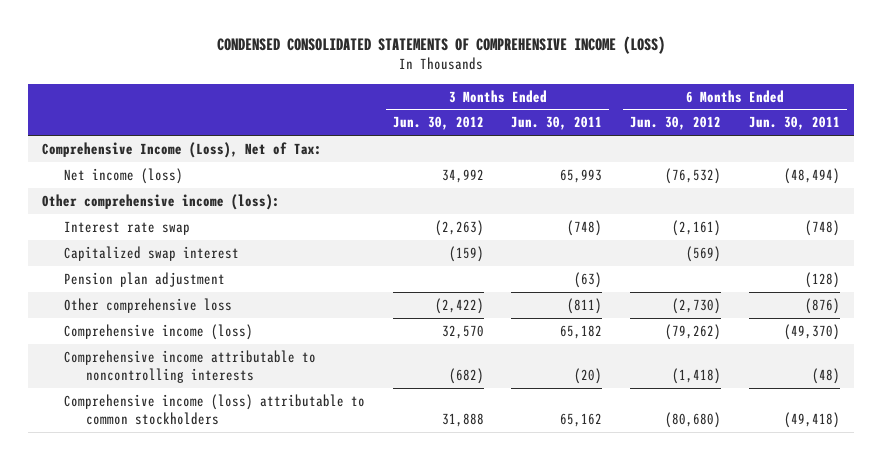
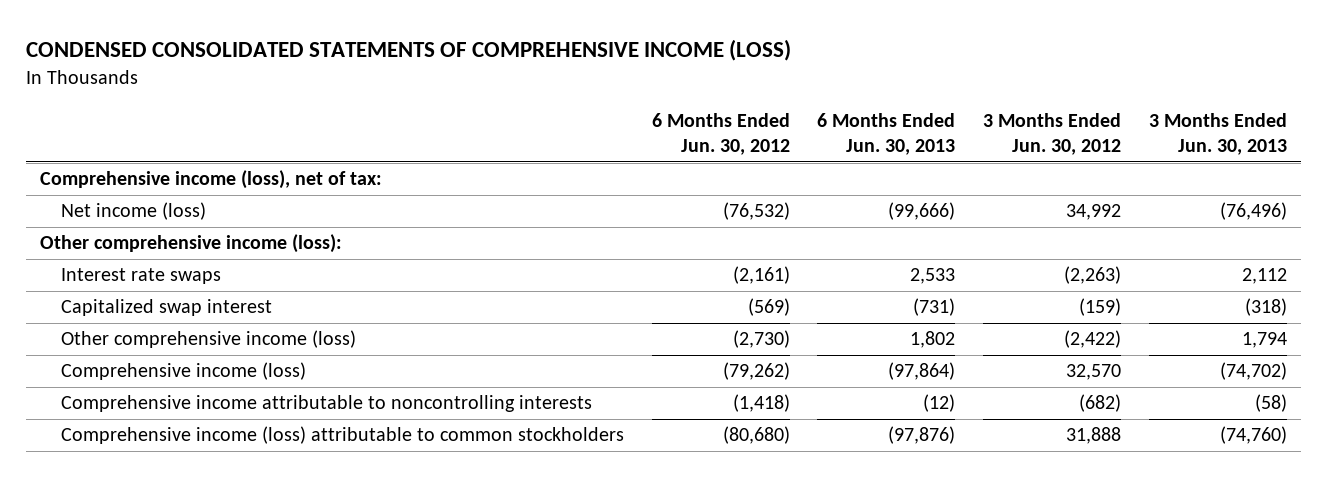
- | 3 Months Ended Jun. 30, 2012 | 3 Months Ended Jun. 30, 2011 | 6 Months Ended Jun. 30, 2012 | 6 Months Ended Jun. 30, 2011
+ | 6 Months Ended Jun. 30, 2012 | 6 Months Ended Jun. 30, 2013 | 3 Months Ended Jun. 30, 2012 | 3 Months Ended Jun. 30, 2013
- Comprehensive Income (Loss), Net of Tax:
+ Comprehensive income (loss), net of tax:
- Interest rate swap | (2,263) | (748) | (2,161) | (748)
+ Interest rate swaps | (2,161) | 2,533 | (2,263) | 2,112
- Pension plan adjustment | | (63) | | (128)
- Other comprehensive loss | (2,422) | (811) | (2,730) | (876)
+ Other comprehensive income (loss) | (2,730) | 1,802 | (2,422) | 1,794

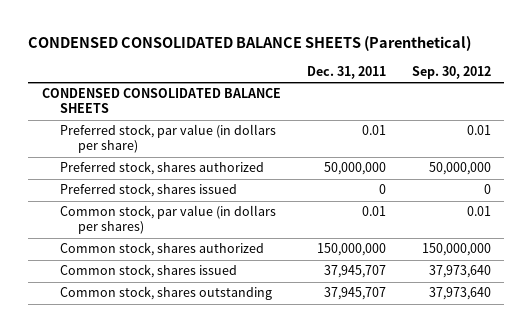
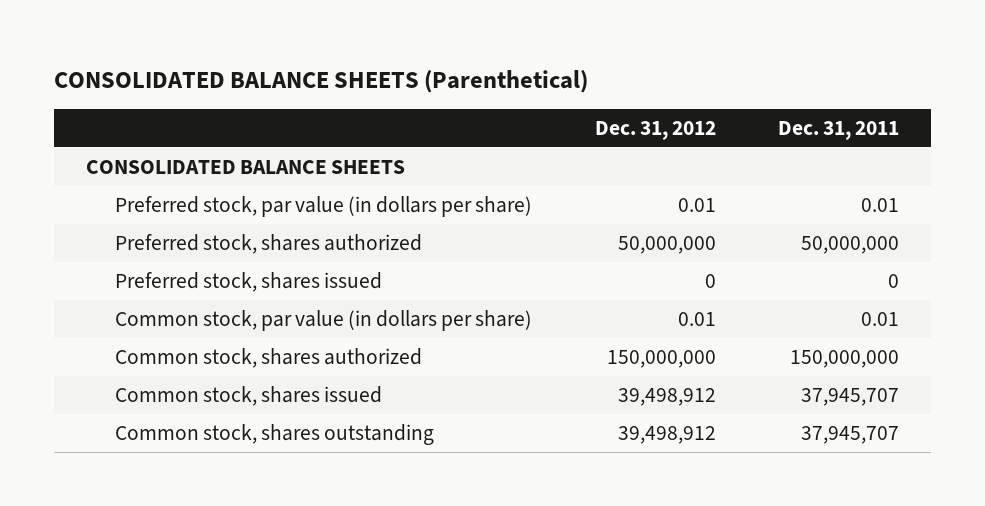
- CONDENSED CONSOLIDATED BALANCE SHEETS (Parenthetical)
+ CONSOLIDATED BALANCE SHEETS (Parenthetical)
- | Dec. 31, 2011 | Sep. 30, 2012
+ | Dec. 31, 2012 | Dec. 31, 2011
- CONDENSED CONSOLIDATED BALANCE SHEETS
+ CONSOLIDATED BALANCE SHEETS
- Common stock, par value (in dollars per shares) | 0.01 | 0.01
+ Common stock, par value (in dollars per share) | 0.01 | 0.01

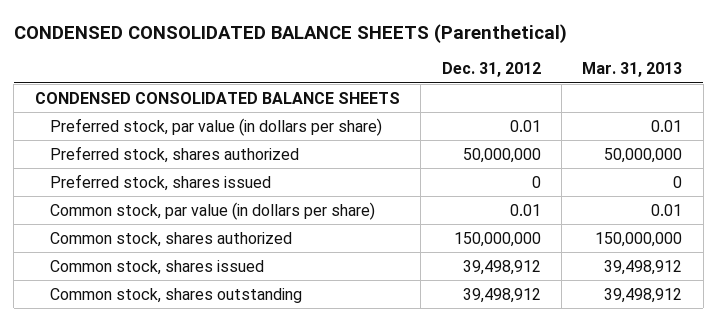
- CONSOLIDATED BALANCE SHEETS (Parenthetical)
+ CONDENSED CONSOLIDATED BALANCE SHEETS (Parenthetical)
- | Dec. 31, 2012 | Dec. 31, 2011
+ | Dec. 31, 2012 | Mar. 31, 2013
- CONSOLIDATED BALANCE SHEETS
+ CONDENSED CONSOLIDATED BALANCE SHEETS

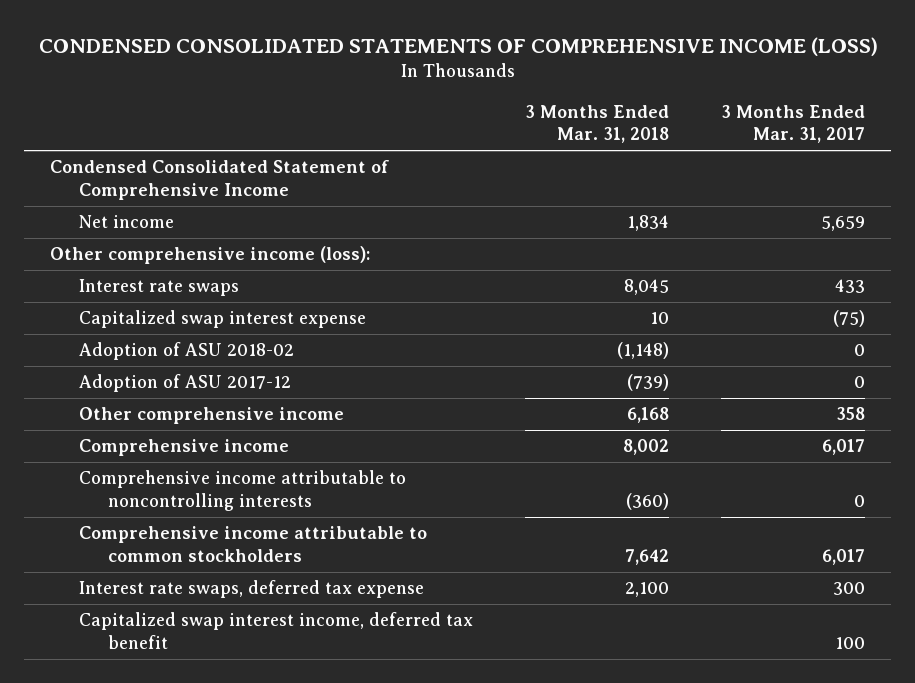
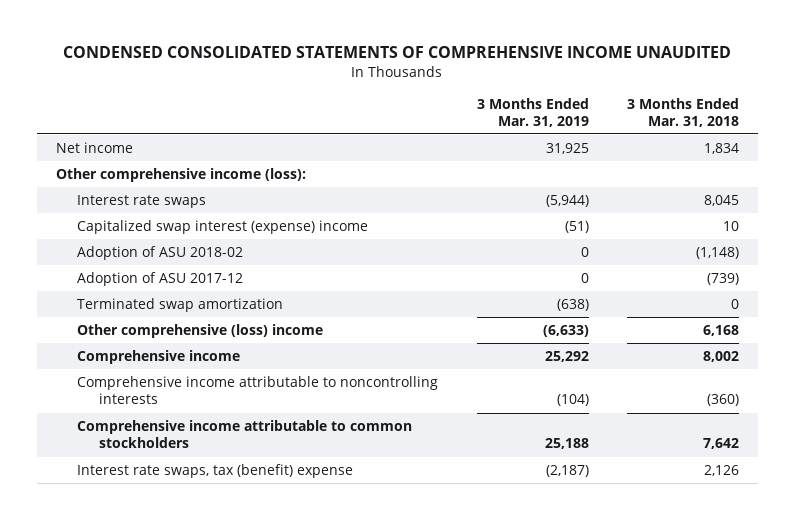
- CONDENSED CONSOLIDATED STATEMENTS OF COMPREHENSIVE INCOME (LOSS)
+ CONDENSED CONSOLIDATED STATEMENTS OF COMPREHENSIVE INCOME UNAUDITED
- | 3 Months Ended Mar. 31, 2018 | 3 Months Ended Mar. 31, 2017
+ | 3 Months Ended Mar. 31, 2019 | 3 Months Ended Mar. 31, 2018
- Condensed Consolidated Statement of Comprehensive Income
- Capitalized swap interest expense | 10 | (75)
+ Capitalized swap interest (expense) income | (51) | 10
- Other comprehensive income | 6,168 | 358
+ Terminated swap amortization | (638) | 0
+ Other comprehensive (loss) income | (6,633) | 6,168
- Interest rate swaps, deferred tax expense | 2,100 | 300
- Capitalized swap interest income, deferred tax benefit | | 100
+ Interest rate swaps, tax (benefit) expense | (2,187) | 2,126

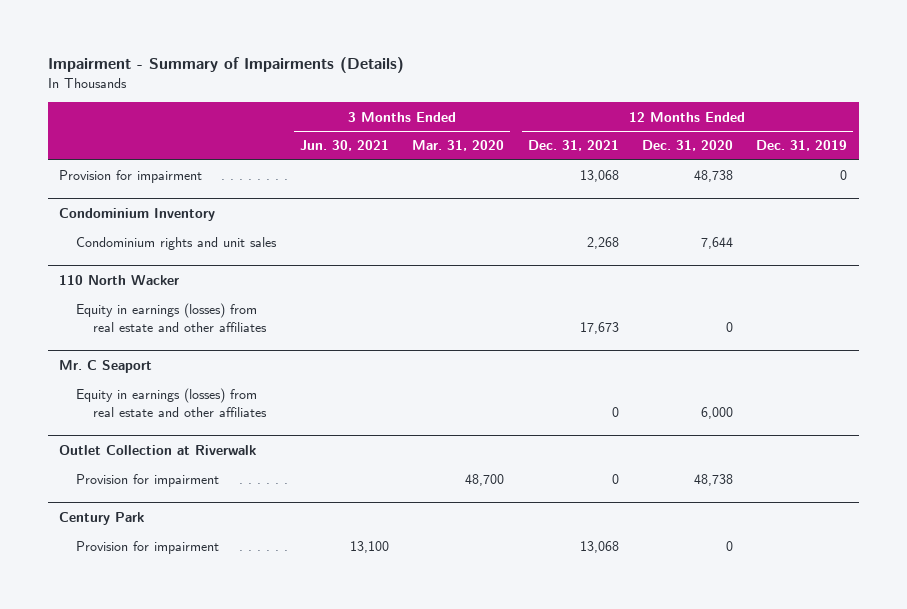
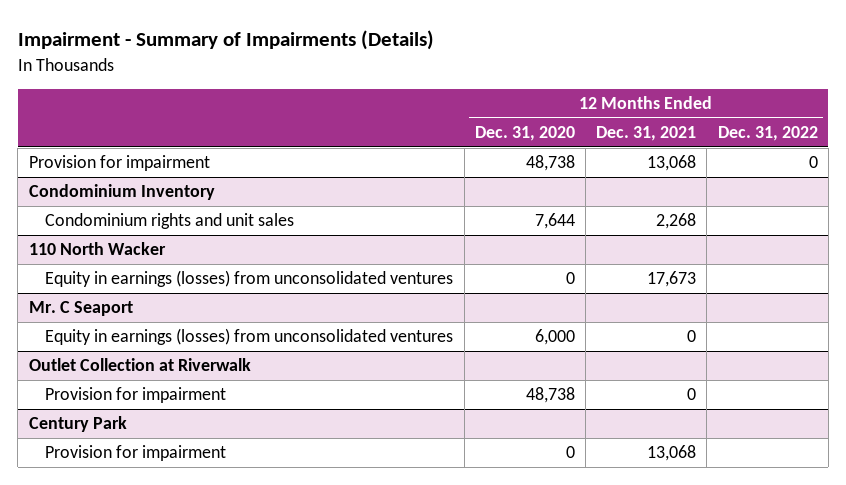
- | 3 Months Ended Jun. 30, 2021 | 3 Months Ended Mar. 31, 2020 | 12 Months Ended Dec. 31, 2021 | 12 Months Ended Dec. 31, 2020 | 12 Months Ended Dec. 31, 2019
+ | 12 Months Ended Dec. 31, 2020 | 12 Months Ended Dec. 31, 2021 | 12 Months Ended Dec. 31, 2022
@ 110 North Wacker
- Equity in earnings (losses) from real estate and other affiliates | | | 17,673 | 0 |
+ Equity in earnings (losses) from unconsolidated ventures | 0 | 17,673 |
@ Mr. C Seaport
- Equity in earnings (losses) from real estate and other affiliates | | | 0 | 6,000 |
+ Equity in earnings (losses) from unconsolidated ventures | 6,000 | 0 |

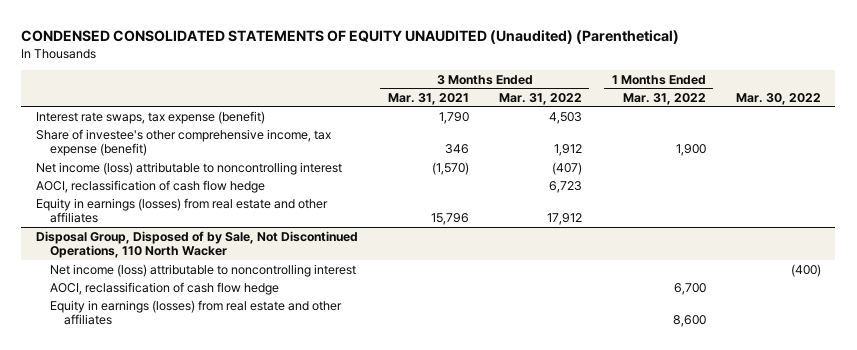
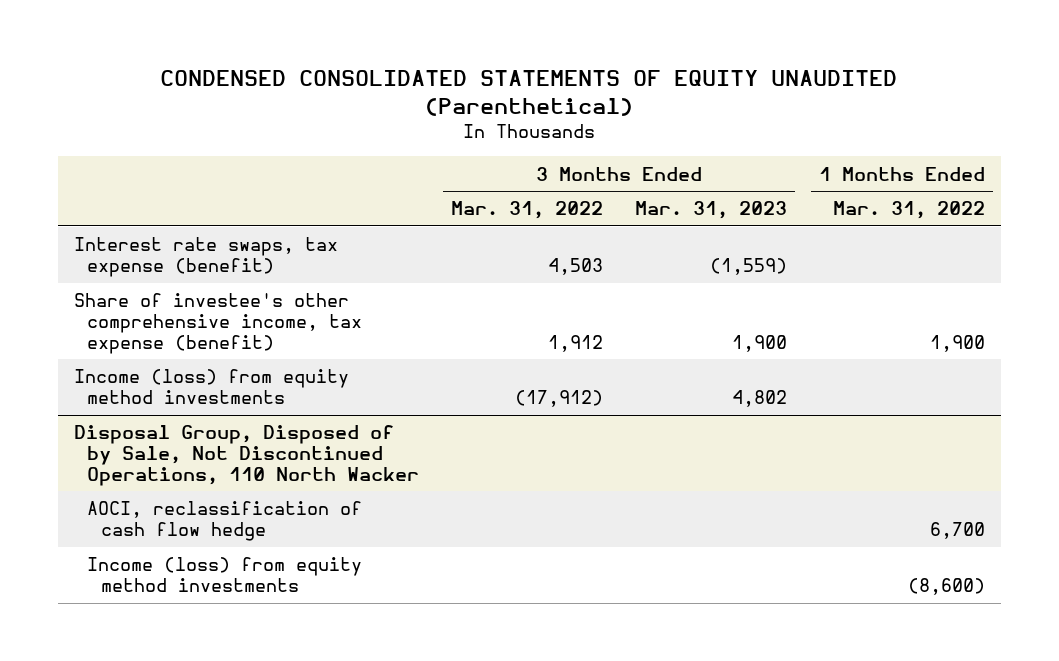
- CONDENSED CONSOLIDATED STATEMENTS OF EQUITY UNAUDITED (Unaudited) (Parenthetical)
+ CONDENSED CONSOLIDATED STATEMENTS OF EQUITY UNAUDITED (Parenthetical)
- | 3 Months Ended Mar. 31, 2021 | 3 Months Ended Mar. 31, 2022 | 1 Months Ended Mar. 31, 2022 | Mar. 30, 2022
+ | 3 Months Ended Mar. 31, 2022 | 3 Months Ended Mar. 31, 2023 | 1 Months Ended Mar. 31, 2022
- Net income (loss) attributable to noncontrolling interest | (1,570) | (407) | |
- AOCI, reclassification of cash flow hedge | | 6,723 | |
- Equity in earnings (losses) from real estate and other affiliates | 15,796 | 17,912 | |
+ Income (loss) from equity method investments | (17,912) | 4,802 |
@ Disposal Group, Disposed of by Sale, Not Discontinued Operations, 110 North Wacker
- Net income (loss) attributable to noncontrolling interest | | | | (400)
- Equity in earnings (losses) from real estate and other affiliates | | | 8,600 |
+ Income (loss) from equity method investments | | | (8,600)

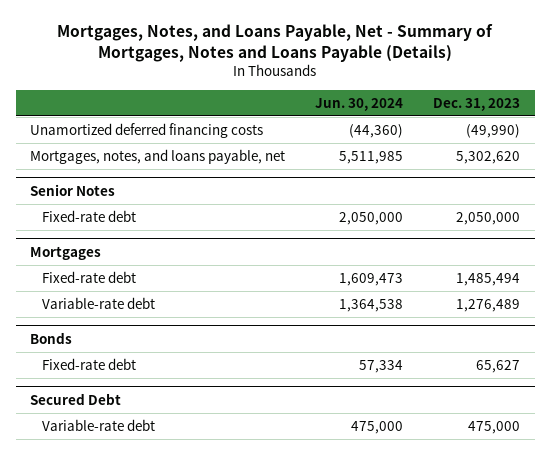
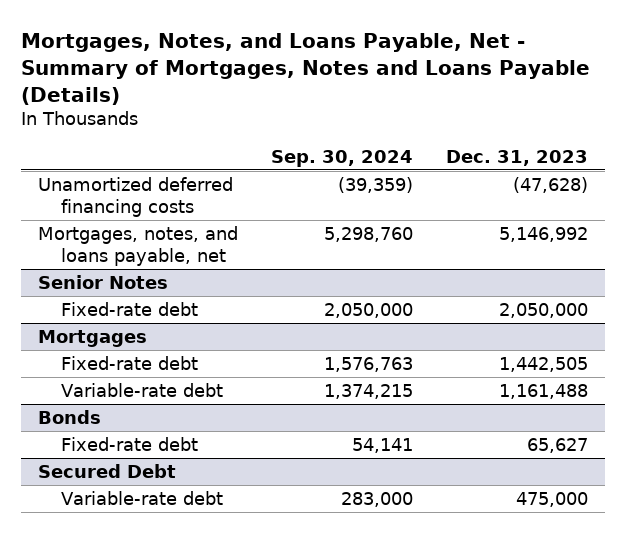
- | Jun. 30, 2024 | Dec. 31, 2023
+ | Sep. 30, 2024 | Dec. 31, 2023
- Unamortized deferred financing costs | (44,360) | (49,990)
- Mortgages, notes, and loans payable, net | 5,511,985 | 5,302,620
+ Unamortized deferred financing costs | (39,359) | (47,628)
+ Mortgages, notes, and loans payable, net | 5,298,760 | 5,146,992
@ Mortgages
- Fixed-rate debt | 1,609,473 | 1,485,494
- Variable-rate debt | 1,364,538 | 1,276,489
+ Fixed-rate debt | 1,576,763 | 1,442,505
+ Variable-rate debt | 1,374,215 | 1,161,488

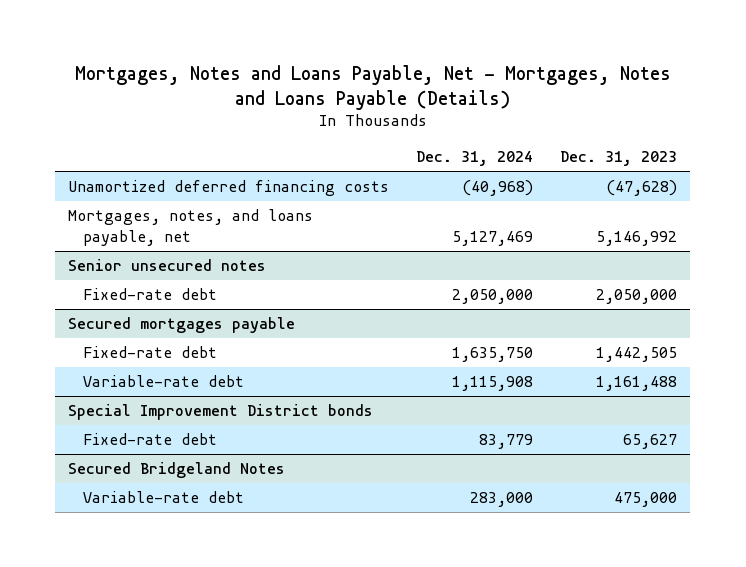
- Mortgages, Notes, and Loans Payable, Net - Summary of Mortgages, Notes and Loans Payable (Details)
+ Mortgages, Notes and Loans Payable, Net - Mortgages, Notes and Loans Payable (Details)
- | Sep. 30, 2024 | Dec. 31, 2023
+ | Dec. 31, 2024 | Dec. 31, 2023
- Senior Notes
+ Senior unsecured notes
- Mortgages
+ Secured mortgages payable
- Bonds
+ Special Improvement District bonds
- Secured Debt
+ Secured Bridgeland Notes

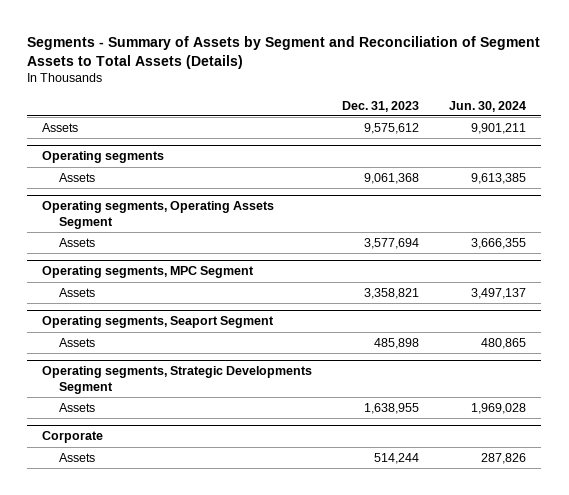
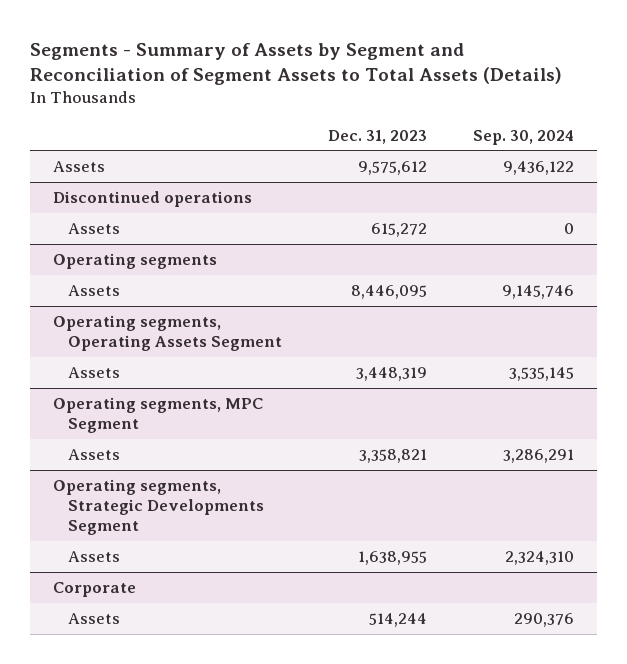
- | Dec. 31, 2023 | Jun. 30, 2024
+ | Dec. 31, 2023 | Sep. 30, 2024
+ Discontinued operations
+ Assets | 615,272 | 0
@ Operating segments
- Assets | 9,061,368 | 9,613,385
+ Assets | 8,446,095 | 9,145,746
@ Operating segments, Operating Assets Segment
- Assets | 3,577,694 | 3,666,355
+ Assets | 3,448,319 | 3,535,145
- Operating segments, Seaport Segment
- Assets | 485,898 | 480,865

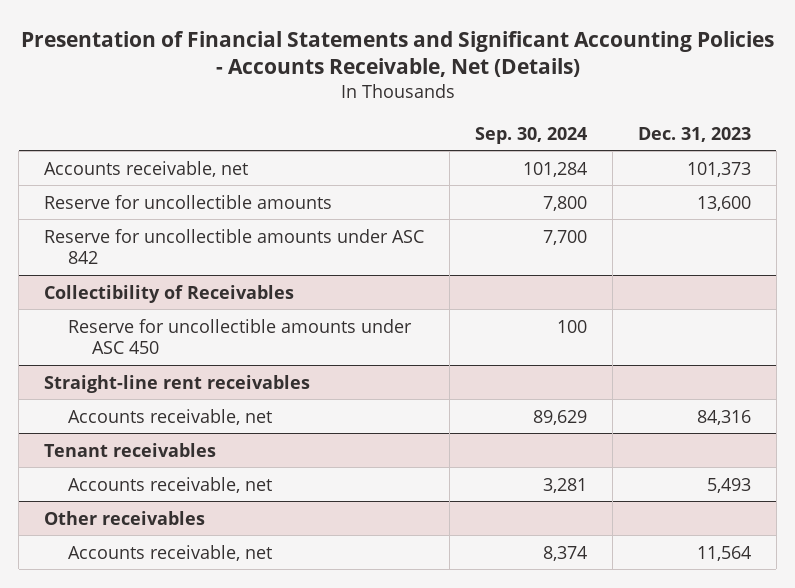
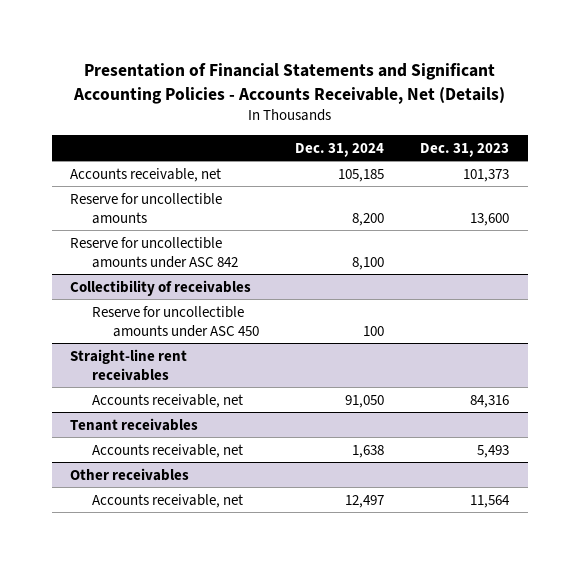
- | Sep. 30, 2024 | Dec. 31, 2023
+ | Dec. 31, 2024 | Dec. 31, 2023
- Collectibility of Receivables
+ Collectibility of receivables

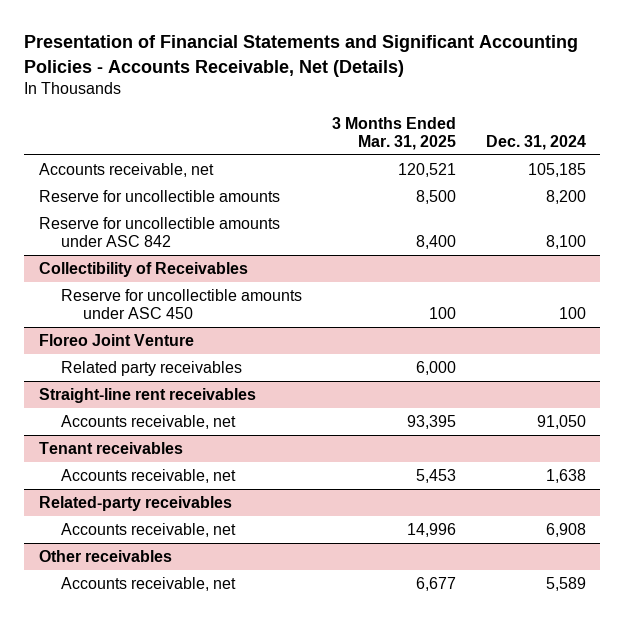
- | Dec. 31, 2024 | Dec. 31, 2023
+ | 3 Months Ended Mar. 31, 2025 | Dec. 31, 2024
- Collectibility of receivables
+ Collectibility of Receivables
+ Floreo Joint Venture
+ Related party receivables | 6,000 |
+ Related-party receivables
+ Accounts receivable, net | 14,996 | 6,908
@ Other receivables
- Accounts receivable, net | 12,497 | 11,564
+ Accounts receivable, net | 6,677 | 5,589

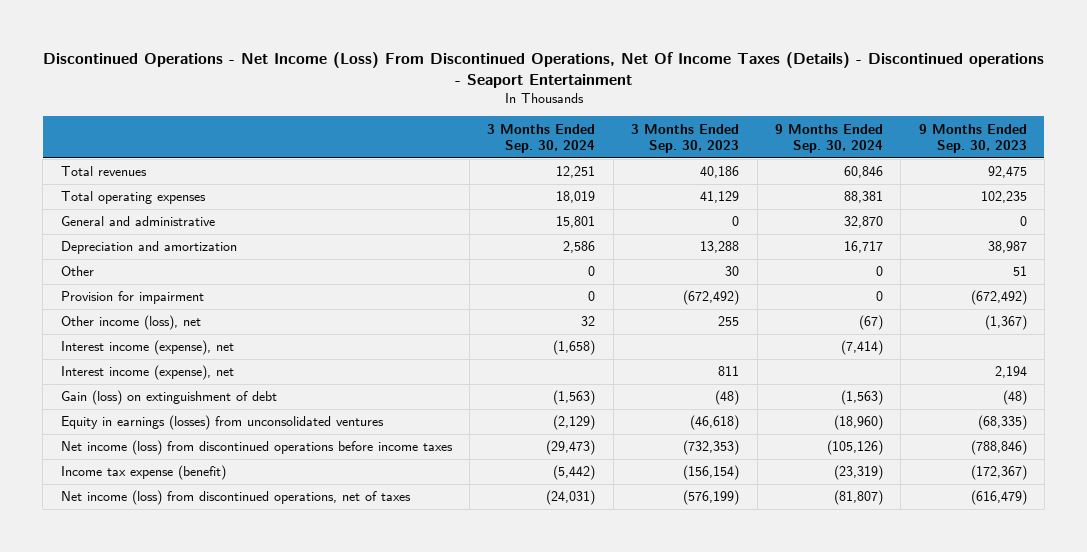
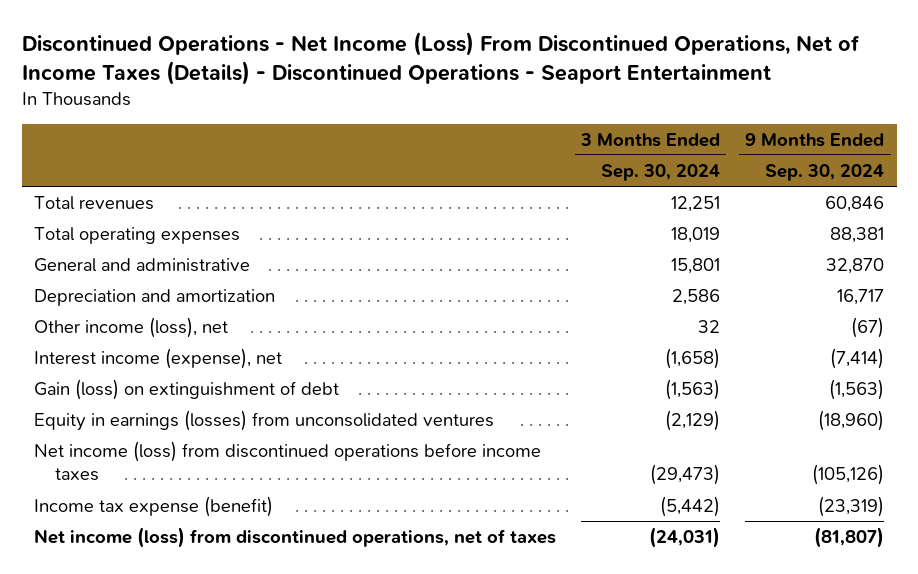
- Discontinued Operations - Net Income (Loss) From Discontinued Operations, Net Of Income Taxes (Details) - Discontinued operations - Seaport Entertainment
+ Discontinued Operations - Net Income (Loss) From Discontinued Operations, Net of Income Taxes (Details) - Discontinued Operations - Seaport Entertainment
- | 3 Months Ended Sep. 30, 2024 | 3 Months Ended Sep. 30, 2023 | 9 Months Ended Sep. 30, 2024 | 9 Months Ended Sep. 30, 2023
+ | 3 Months Ended Sep. 30, 2024 | 9 Months Ended Sep. 30, 2024
- Other | 0 | 30 | 0 | 51
- Provision for impairment | 0 | (672,492) | 0 | (672,492)
- Interest income (expense), net | | 811 | | 2,194

